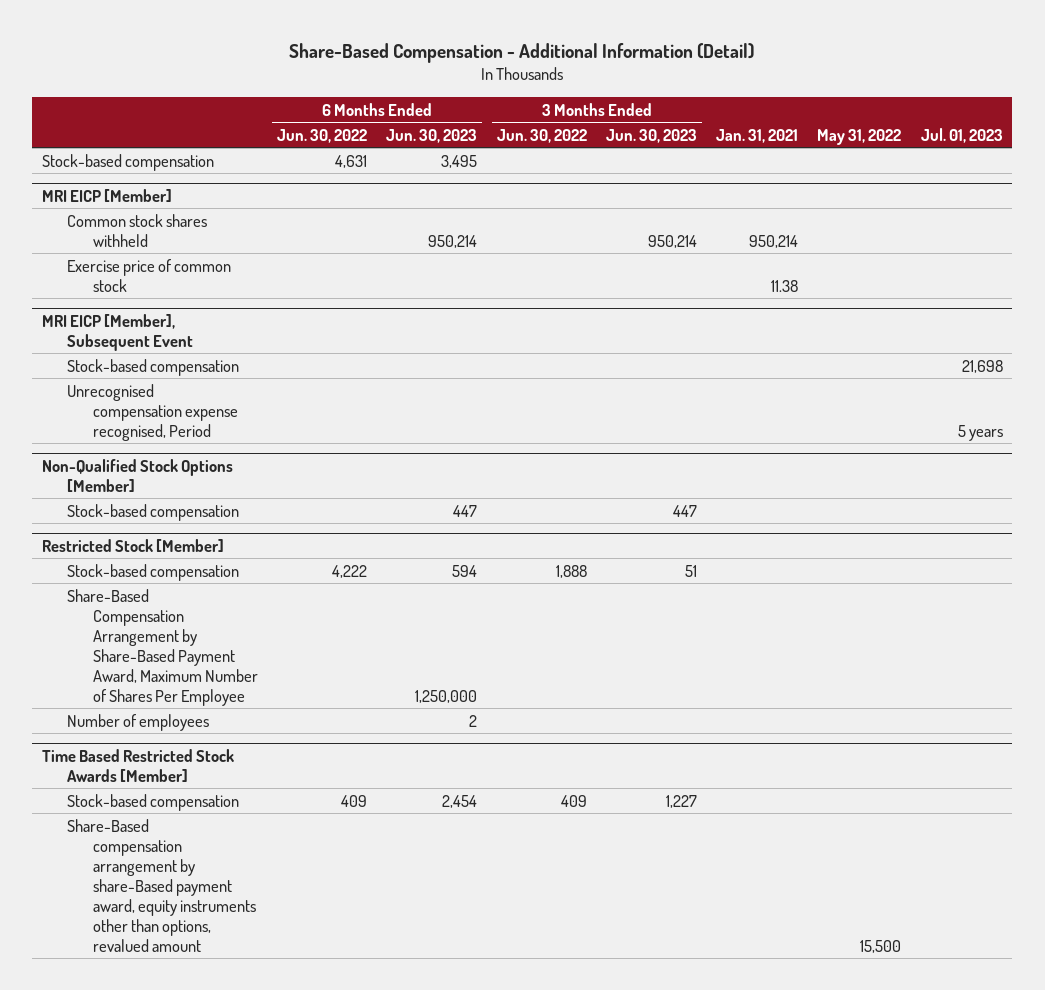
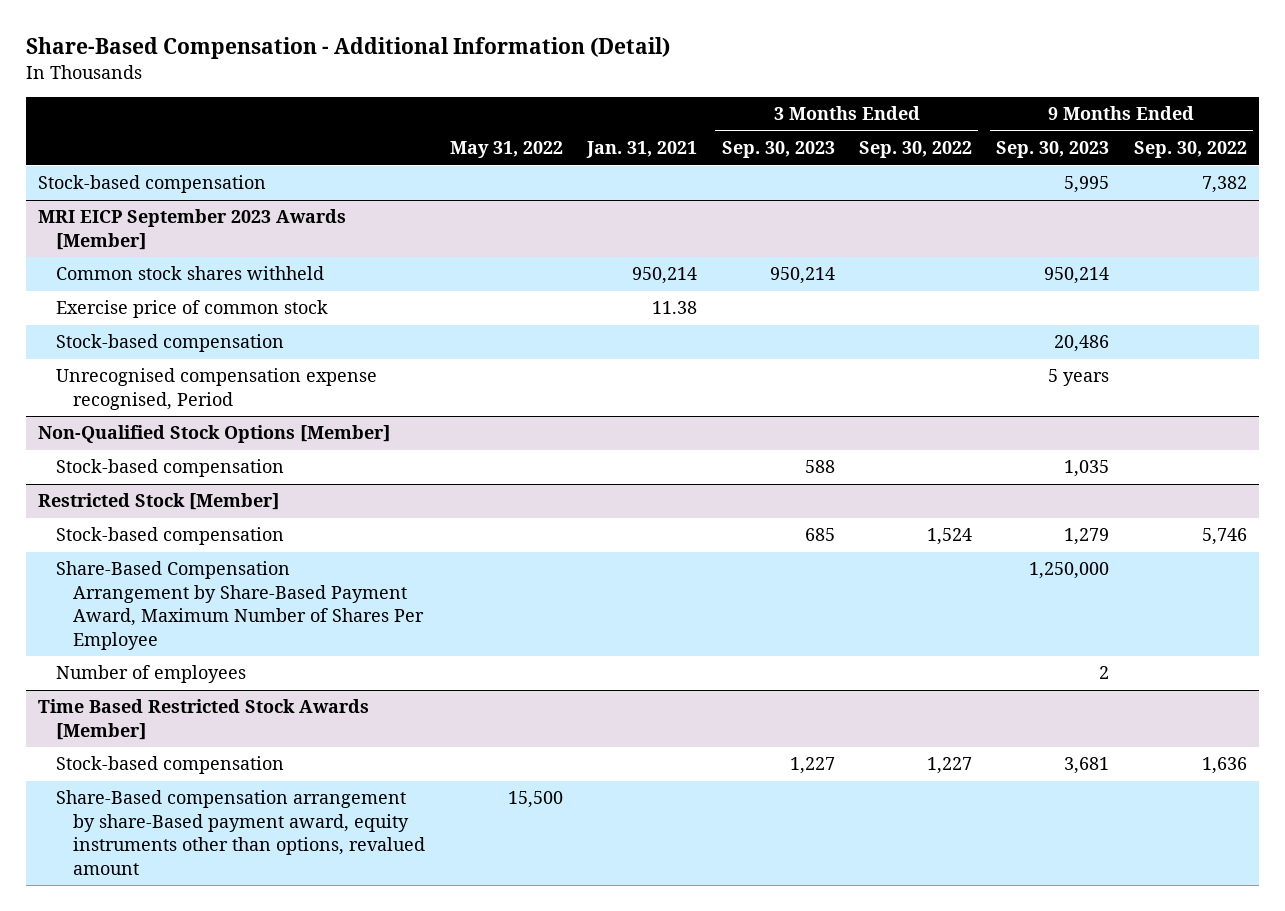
- | 6 Months Ended Jun. 30, 2022 | 6 Months Ended Jun. 30, 2023 | 3 Months Ended Jun. 30, 2022 | 3 Months Ended Jun. 30, 2023 | Jan. 31, 2021 | May 31, 2022 | Jul. 01, 2023
+ | May 31, 2022 | Jan. 31, 2021 | 3 Months Ended Sep. 30, 2023 | 3 Months Ended Sep. 30, 2022 | 9 Months Ended Sep. 30, 2023 | 9 Months Ended Sep. 30, 2022
- MRI EICP [Member]
+ MRI EICP September 2023 Awards [Member]
- MRI EICP [Member], Subsequent Event
- Stock-based compensation | | | | | | | 21,698
- Unrecognised compensation expense recognised, Period | | | | | | | 5 years
+ Stock-based compensation | | | | | 20,486 |
+ Unrecognised compensation expense recognised, Period | | | | | 5 years |

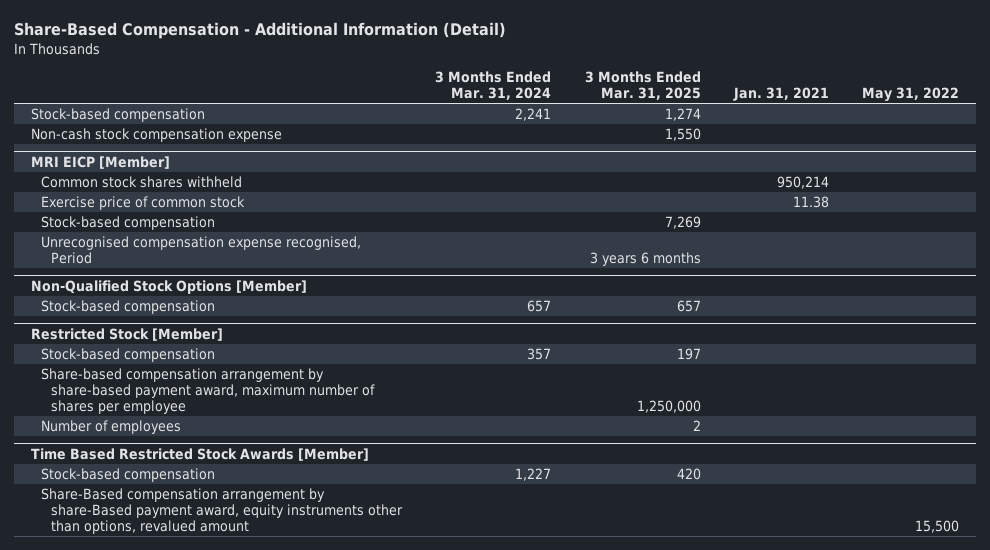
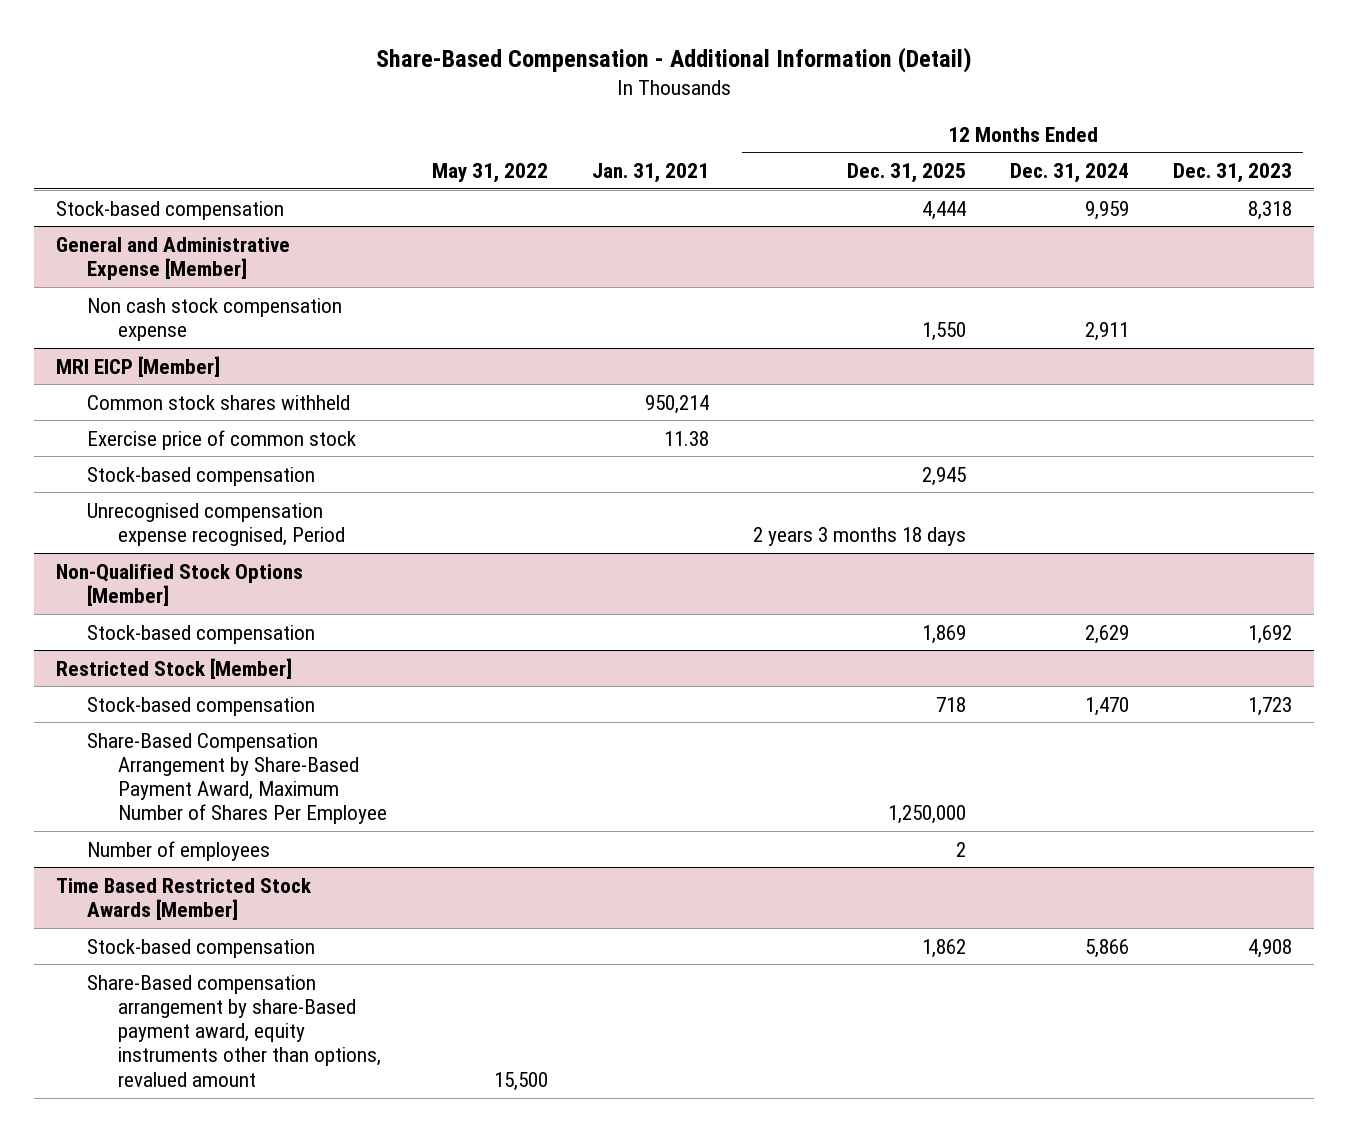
- | 3 Months Ended Mar. 31, 2024 | 3 Months Ended Mar. 31, 2025 | Jan. 31, 2021 | May 31, 2022
+ | May 31, 2022 | Jan. 31, 2021 | 12 Months Ended Dec. 31, 2025 | 12 Months Ended Dec. 31, 2024 | 12 Months Ended Dec. 31, 2023
- Non-cash stock compensation expense | | 1,550 | |
+ General and Administrative Expense [Member]
+ Non cash stock compensation expense | | | 1,550 | 2,911 |
@ Restricted Stock [Member]
- Share-based compensation arrangement by share-based payment award, maximum number of shares per employee | | 1,250,000 | |
+ Share-Based Compensation Arrangement by Share-Based Payment Award, Maximum Number of Shares Per Employee | | | 1,250,000 | |

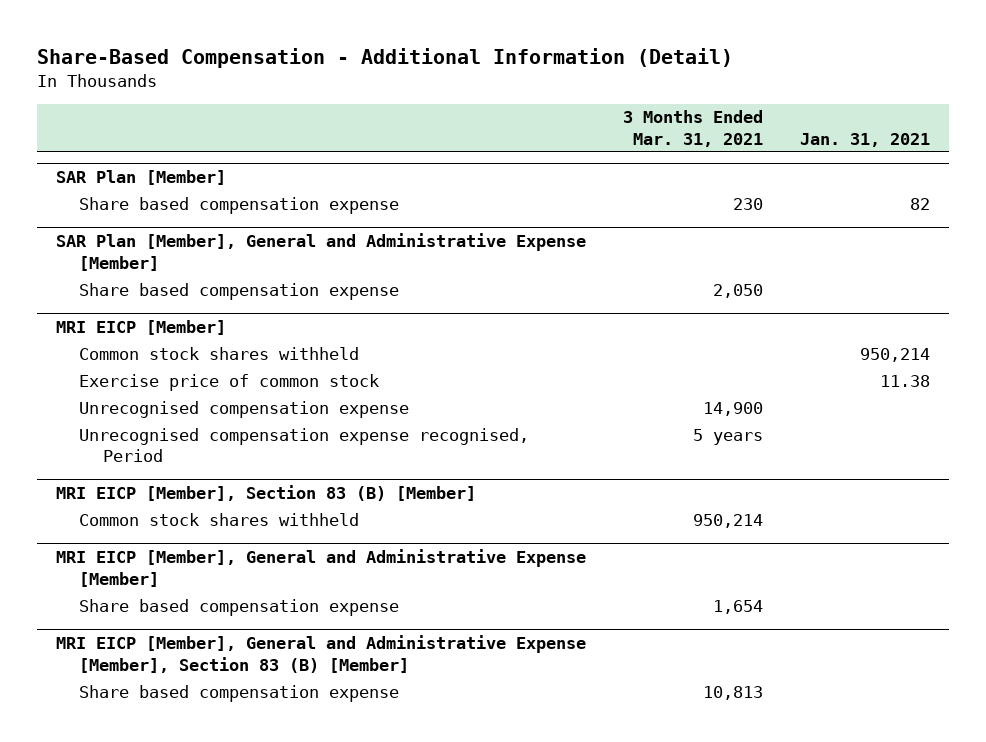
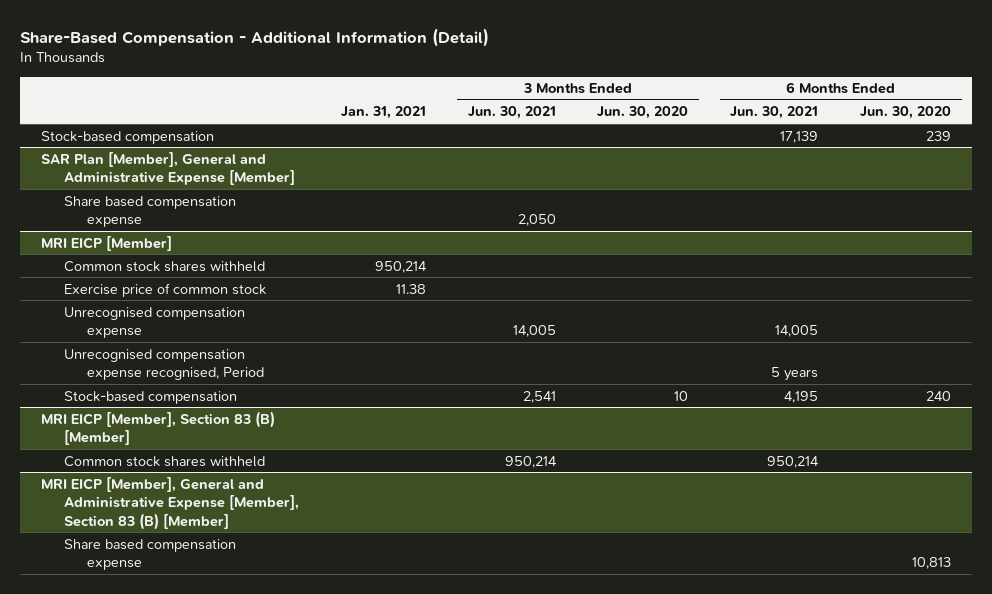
- | 3 Months Ended Mar. 31, 2021 | Jan. 31, 2021
+ | Jan. 31, 2021 | 3 Months Ended Jun. 30, 2021 | 3 Months Ended Jun. 30, 2020 | 6 Months Ended Jun. 30, 2021 | 6 Months Ended Jun. 30, 2020
- SAR Plan [Member]
- Share based compensation expense | 230 | 82
+ Stock-based compensation | | | | 17,139 | 239
@ MRI EICP [Member]
+ Stock-based compensation | | 2,541 | 10 | 4,195 | 240
- MRI EICP [Member], General and Administrative Expense [Member]
- Share based compensation expense | 1,654 |

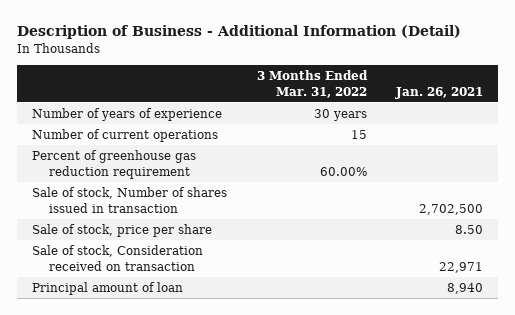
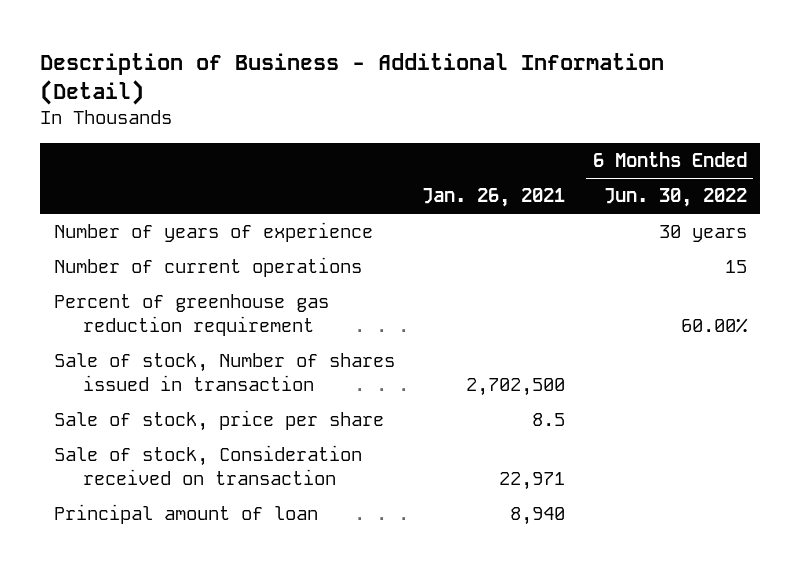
- | 3 Months Ended Mar. 31, 2022 | Jan. 26, 2021
+ | Jan. 26, 2021 | 6 Months Ended Jun. 30, 2022
- Sale of stock, price per share | | 8.50
+ Sale of stock, price per share | 8.5 |

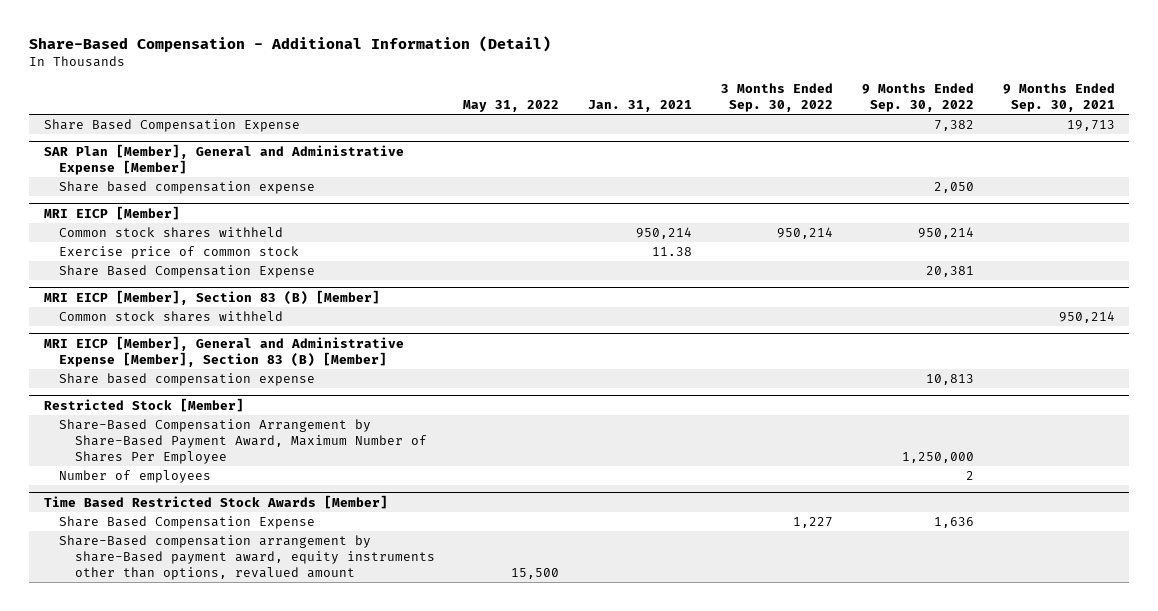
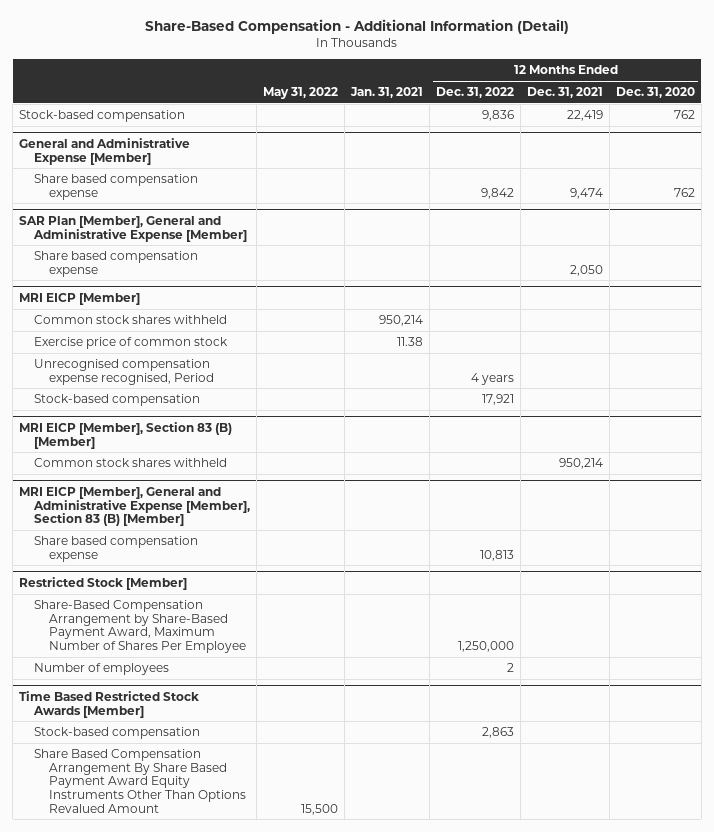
- | May 31, 2022 | Jan. 31, 2021 | 3 Months Ended Sep. 30, 2022 | 9 Months Ended Sep. 30, 2022 | 9 Months Ended Sep. 30, 2021
+ | May 31, 2022 | Jan. 31, 2021 | 12 Months Ended Dec. 31, 2022 | 12 Months Ended Dec. 31, 2021 | 12 Months Ended Dec. 31, 2020
- Share Based Compensation Expense | | | | 7,382 | 19,713
+ Stock-based compensation | | | 9,836 | 22,419 | 762
+ General and Administrative Expense [Member]
+ Share based compensation expense | | | 9,842 | 9,474 | 762
@ MRI EICP [Member]
- Share Based Compensation Expense | | | | 20,381 |
+ Unrecognised compensation expense recognised, Period | | | 4 years | |
+ Stock-based compensation | | | 17,921 | |
@ Time Based Restricted Stock Awards [Member]
- Share Based Compensation Expense | | | 1,227 | 1,636 |
- Share-Based compensation arrangement by share-Based payment award, equity instruments other than options, revalued amount | 15,500 | | | |
+ Stock-based compensation | | | 2,863 | |
+ Share Based Compensation Arrangement By Share Based Payment Award Equity Instruments Other Than Options Revalued Amount | 15,500 | | | |

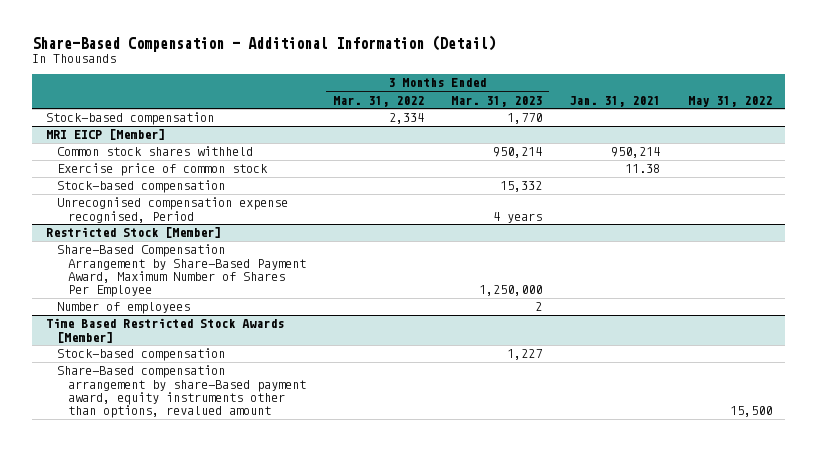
- | May 31, 2022 | Jan. 31, 2021 | 12 Months Ended Dec. 31, 2022 | 12 Months Ended Dec. 31, 2021 | 12 Months Ended Dec. 31, 2020
+ | 3 Months Ended Mar. 31, 2022 | 3 Months Ended Mar. 31, 2023 | Jan. 31, 2021 | May 31, 2022
- General and Administrative Expense [Member]
- Share based compensation expense | | | 9,842 | 9,474 | 762
- SAR Plan [Member], General and Administrative Expense [Member]
- Share based compensation expense | | | | 2,050 |
- MRI EICP [Member], Section 83 (B) [Member]
- Common stock shares withheld | | | | 950,214 |
- MRI EICP [Member], General and Administrative Expense [Member], Section 83 (B) [Member]
- Share based compensation expense | | | 10,813 | |
@ MRI EICP [Member]
moved down: Unrecognised compensation expense recognised, Period | | 4 years | |
@ Time Based Restricted Stock Awards [Member]
- Share Based Compensation Arrangement By Share Based Payment Award Equity Instruments Other Than Options Revalued Amount | 15,500 | | | |
+ Share-Based compensation arrangement by share-Based payment award, equity instruments other than options, revalued amount | | | | 15,500

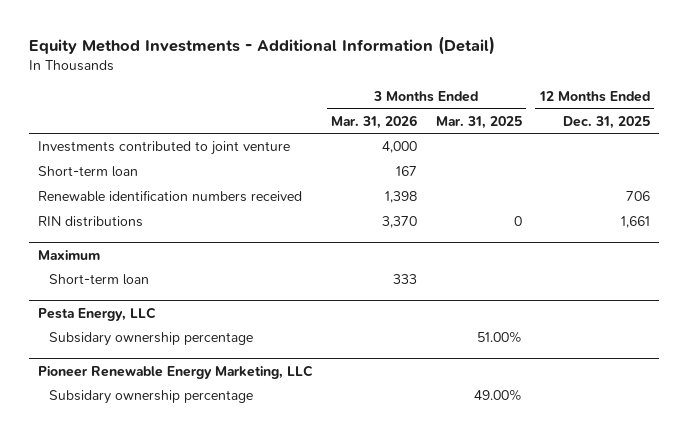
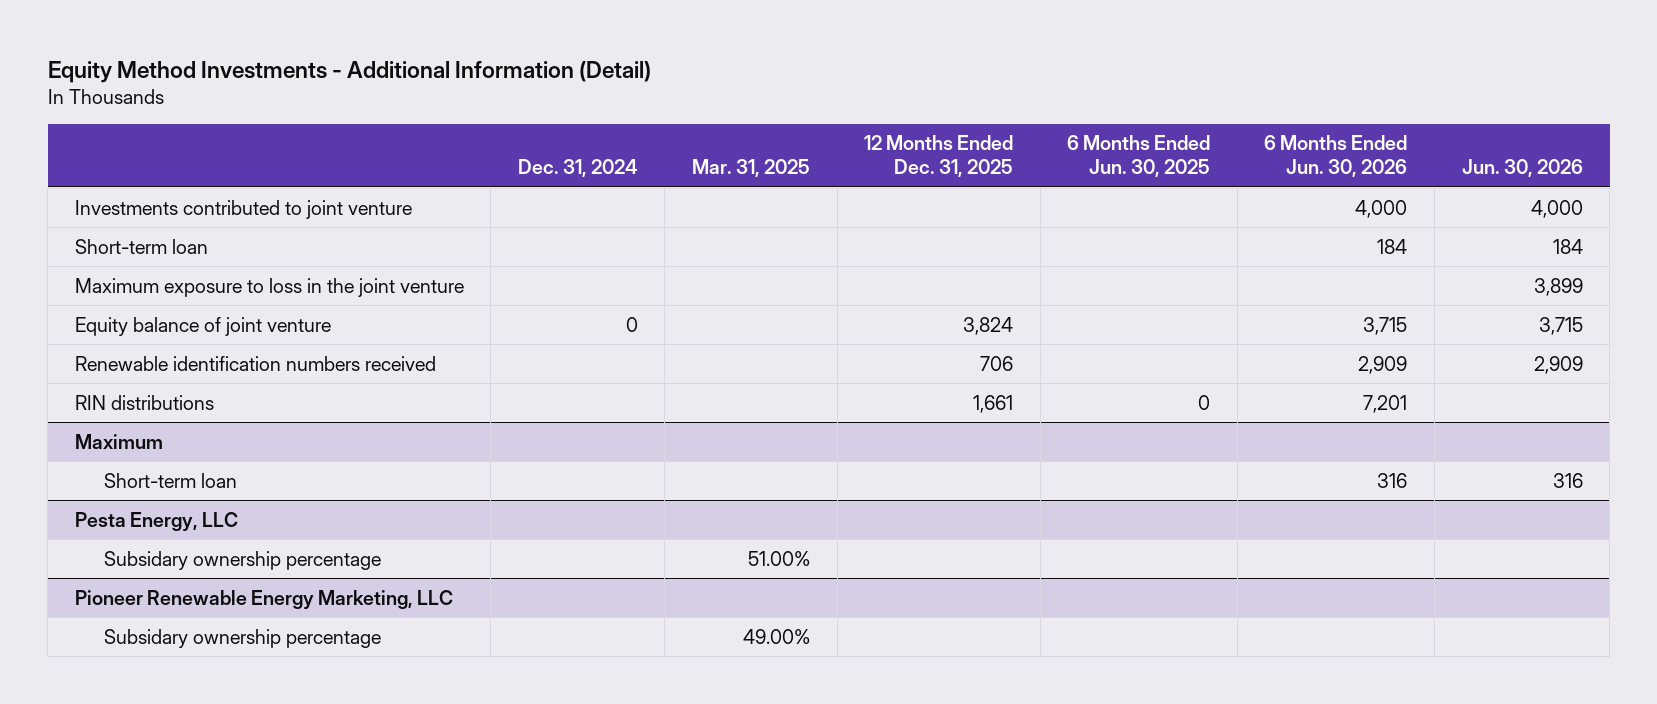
- | 3 Months Ended Mar. 31, 2026 | 3 Months Ended Mar. 31, 2025 | 12 Months Ended Dec. 31, 2025
+ | Dec. 31, 2024 | Mar. 31, 2025 | 12 Months Ended Dec. 31, 2025 | 6 Months Ended Jun. 30, 2025 | 6 Months Ended Jun. 30, 2026 | Jun. 30, 2026
+ Maximum exposure to loss in the joint venture | | | | | | 3,899
+ Equity balance of joint venture | 0 | | 3,824 | | 3,715 | 3,715

